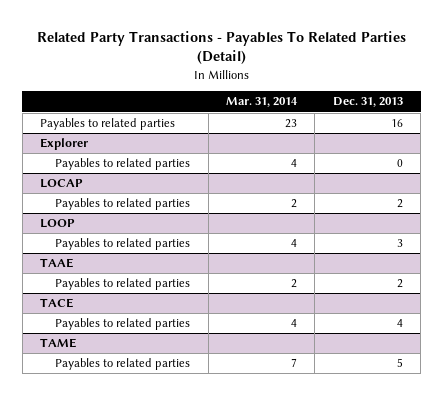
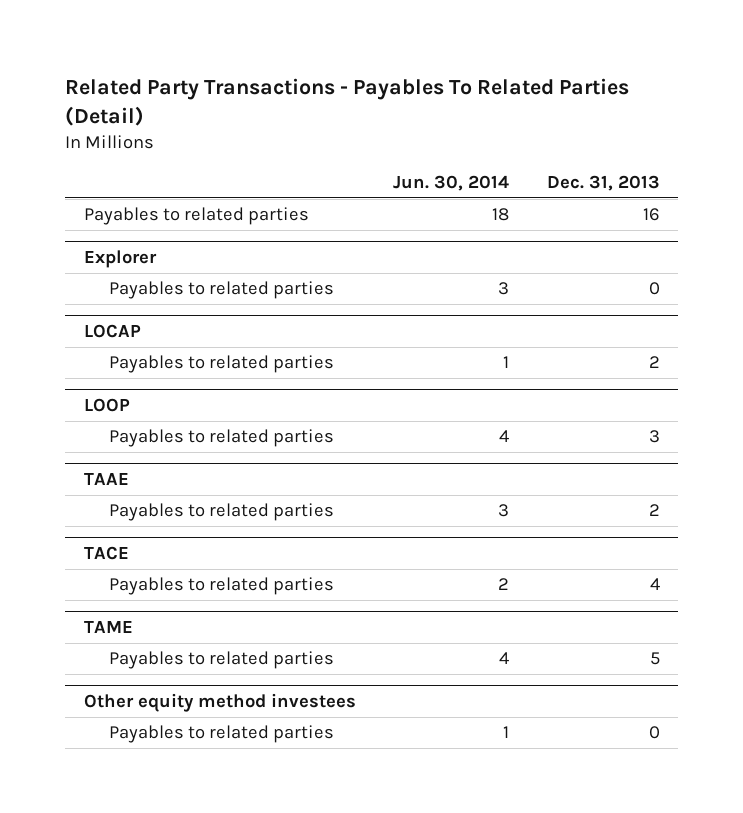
- | Mar. 31, 2014 | Dec. 31, 2013
+ | Jun. 30, 2014 | Dec. 31, 2013
+ Other equity method investees
+ Payables to related parties | 1 | 0

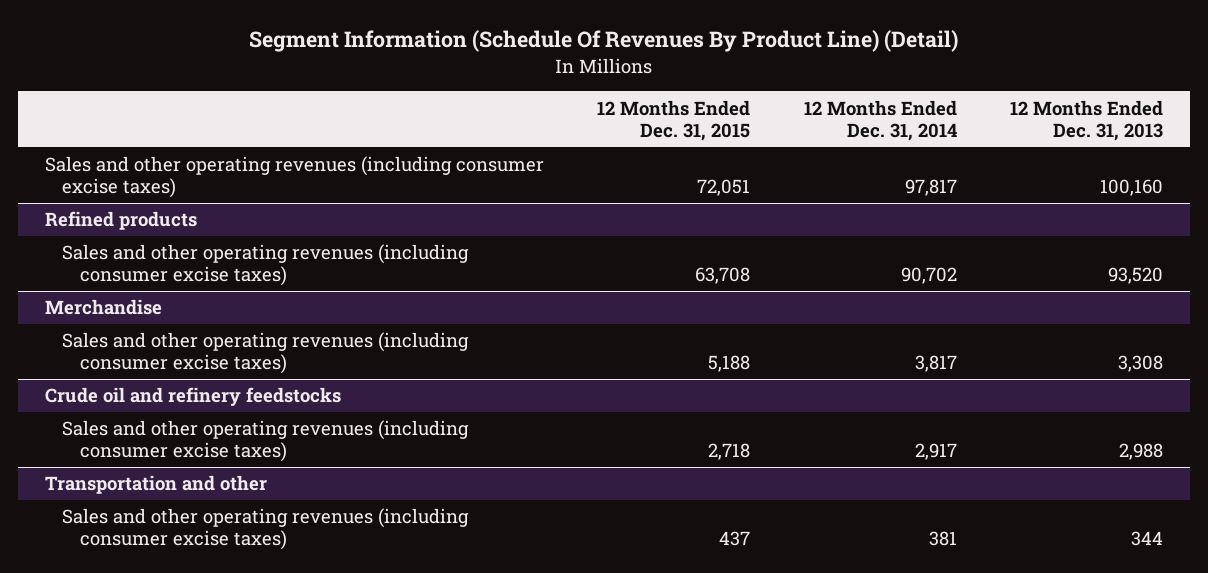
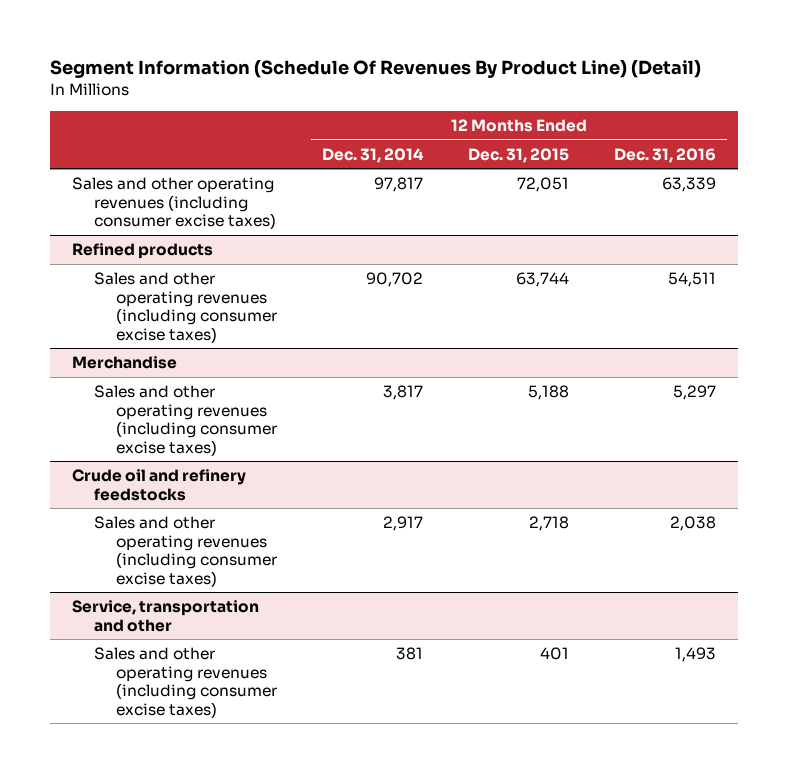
- | 12 Months Ended Dec. 31, 2015 | 12 Months Ended Dec. 31, 2014 | 12 Months Ended Dec. 31, 2013
+ | 12 Months Ended Dec. 31, 2014 | 12 Months Ended Dec. 31, 2015 | 12 Months Ended Dec. 31, 2016
@ Refined products
- Sales and other operating revenues (including consumer excise taxes) | 63,708 | 90,702 | 93,520
+ Sales and other operating revenues (including consumer excise taxes) | 90,702 | 63,744 | 54,511
- Transportation and other
- Sales and other operating revenues (including consumer excise taxes) | 437 | 381 | 344
+ Service, transportation and other
+ Sales and other operating revenues (including consumer excise taxes) | 381 | 401 | 1,493

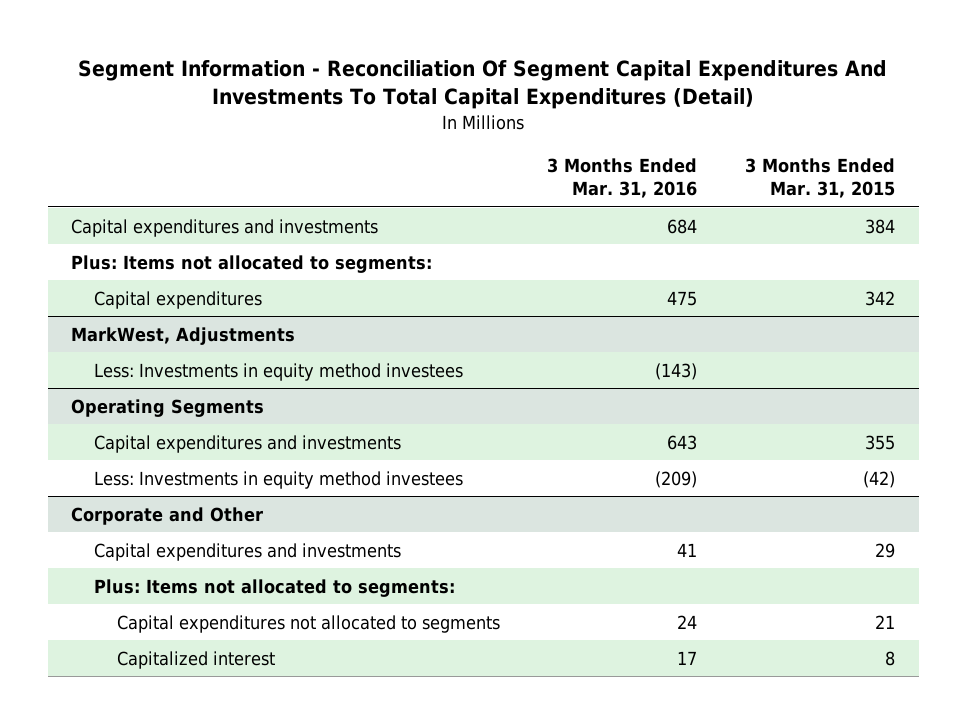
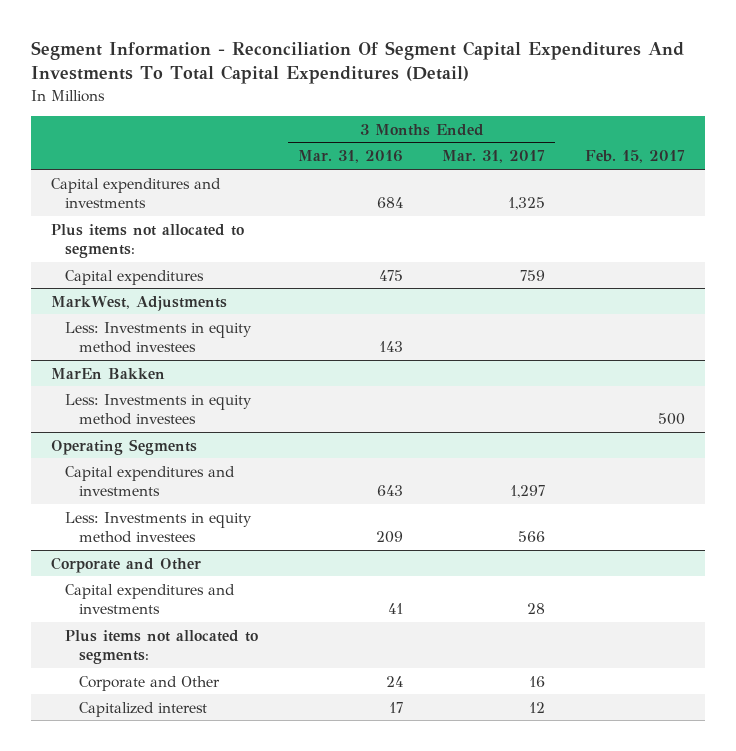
- | 3 Months Ended Mar. 31, 2016 | 3 Months Ended Mar. 31, 2015
+ | 3 Months Ended Mar. 31, 2016 | 3 Months Ended Mar. 31, 2017 | Feb. 15, 2017
- Plus: Items not allocated to segments:
+ Plus items not allocated to segments:
@ MarkWest, Adjustments
- Less: Investments in equity method investees | (143) |
+ Less: Investments in equity method investees | 143 | |
+ MarEn Bakken
+ Less: Investments in equity method investees | | | 500
@ Operating Segments
- Less: Investments in equity method investees | (209) | (42)
+ Less: Investments in equity method investees | 209 | 566 |
@ Corporate and Other
- Plus: Items not allocated to segments:
- Capital expenditures not allocated to segments | 24 | 21
+ Plus items not allocated to segments:
+ Corporate and Other | 24 | 16 |

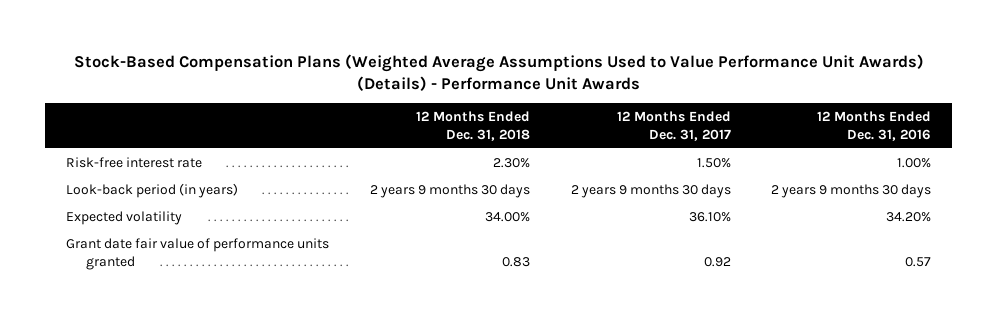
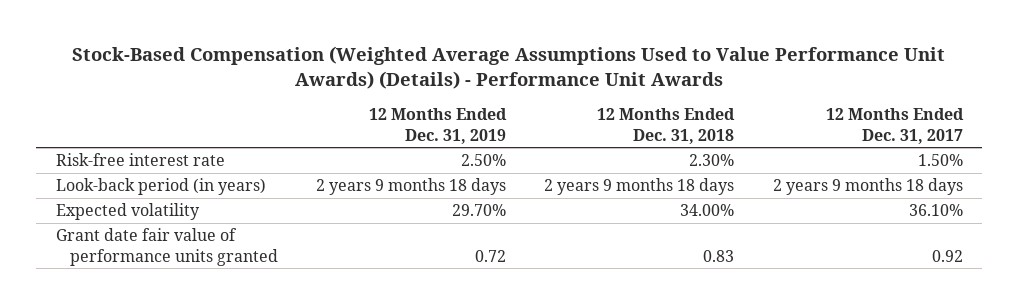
- Stock-Based Compensation Plans (Weighted Average Assumptions Used to Value Performance Unit Awards) (Details) - Performance Unit Awards
+ Stock-Based Compensation (Weighted Average Assumptions Used to Value Performance Unit Awards) (Details) - Performance Unit Awards
- | 12 Months Ended Dec. 31, 2018 | 12 Months Ended Dec. 31, 2017 | 12 Months Ended Dec. 31, 2016
+ | 12 Months Ended Dec. 31, 2019 | 12 Months Ended Dec. 31, 2018 | 12 Months Ended Dec. 31, 2017
- Look-back period (in years) | 2 years 9 months 30 days | 2 years 9 months 30 days | 2 years 9 months 30 days
+ Look-back period (in years) | 2 years 9 months 18 days | 2 years 9 months 18 days | 2 years 9 months 18 days

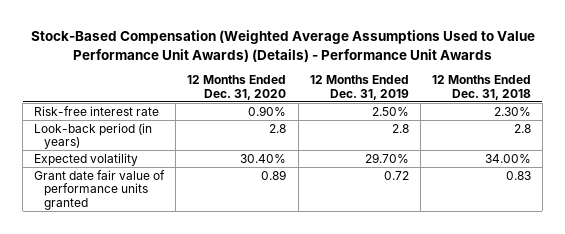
- | 12 Months Ended Dec. 31, 2019 | 12 Months Ended Dec. 31, 2018 | 12 Months Ended Dec. 31, 2017
+ | 12 Months Ended Dec. 31, 2020 | 12 Months Ended Dec. 31, 2019 | 12 Months Ended Dec. 31, 2018
- Look-back period (in years) | 2 years 9 months 18 days | 2 years 9 months 18 days | 2 years 9 months 18 days
+ Look-back period (in years) | 2.8 | 2.8 | 2.8

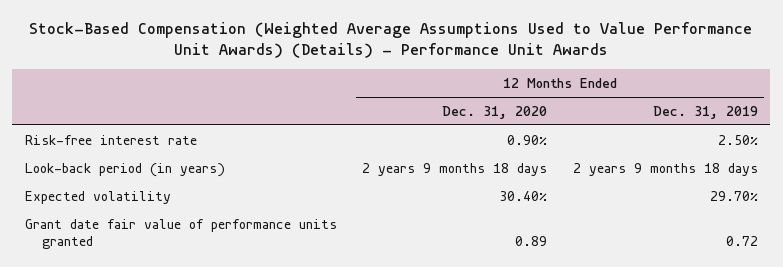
- | 12 Months Ended Dec. 31, 2020 | 12 Months Ended Dec. 31, 2019 | 12 Months Ended Dec. 31, 2018
+ | 12 Months Ended Dec. 31, 2020 | 12 Months Ended Dec. 31, 2019
- Look-back period (in years) | 2.8 | 2.8 | 2.8
+ Look-back period (in years) | 2 years 9 months 18 days | 2 years 9 months 18 days

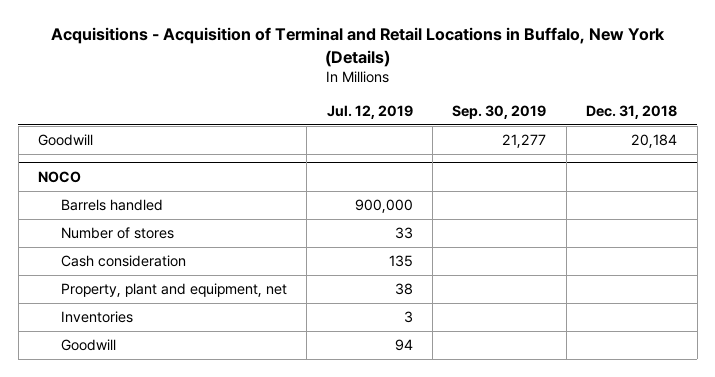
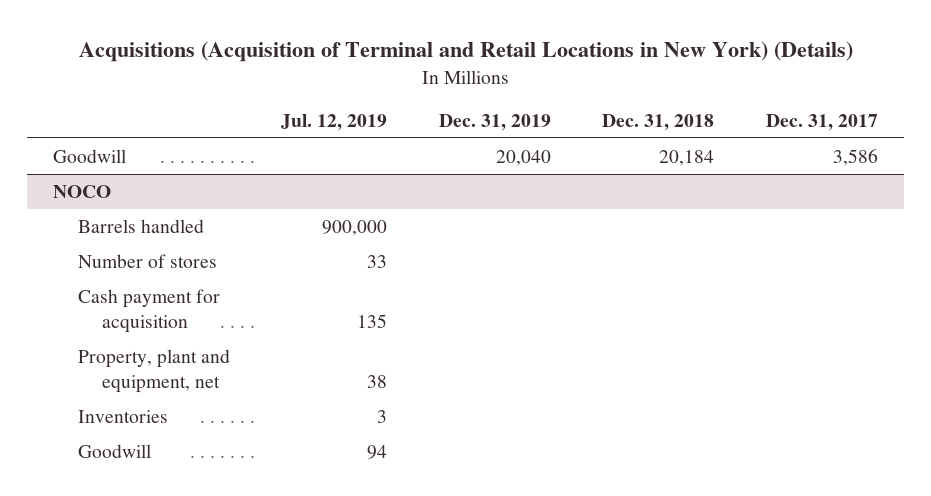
- Acquisitions - Acquisition of Terminal and Retail Locations in Buffalo, New York (Details)
+ Acquisitions (Acquisition of Terminal and Retail Locations in New York) (Details)
- | Jul. 12, 2019 | Sep. 30, 2019 | Dec. 31, 2018
+ | Jul. 12, 2019 | Dec. 31, 2019 | Dec. 31, 2018 | Dec. 31, 2017
@ NOCO
- Cash consideration | 135 | |
+ Cash payment for acquisition | 135 | | |

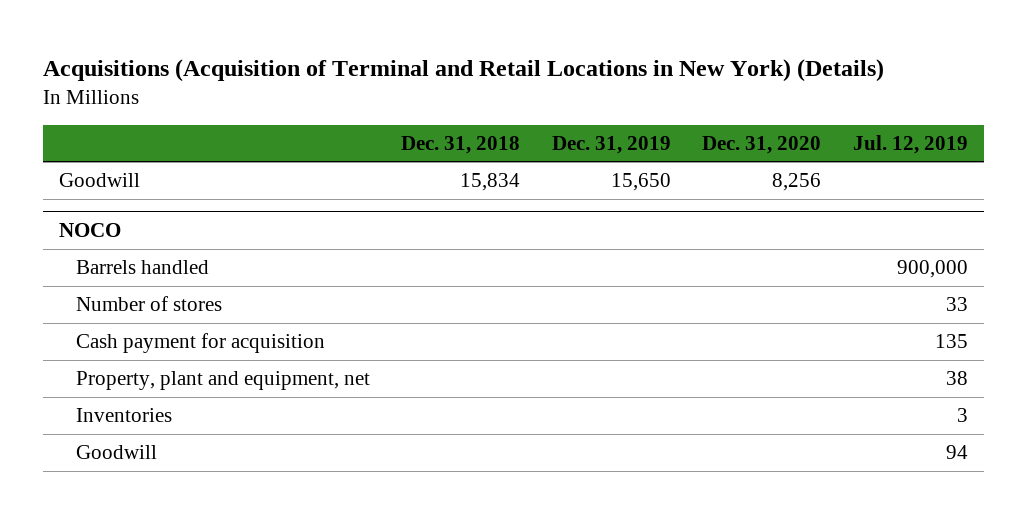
- | Jul. 12, 2019 | Dec. 31, 2019 | Dec. 31, 2018 | Dec. 31, 2017
+ | Dec. 31, 2018 | Dec. 31, 2019 | Dec. 31, 2020 | Jul. 12, 2019
- Goodwill | | 20,040 | 20,184 | 3,586
+ Goodwill | 15,834 | 15,650 | 8,256 |

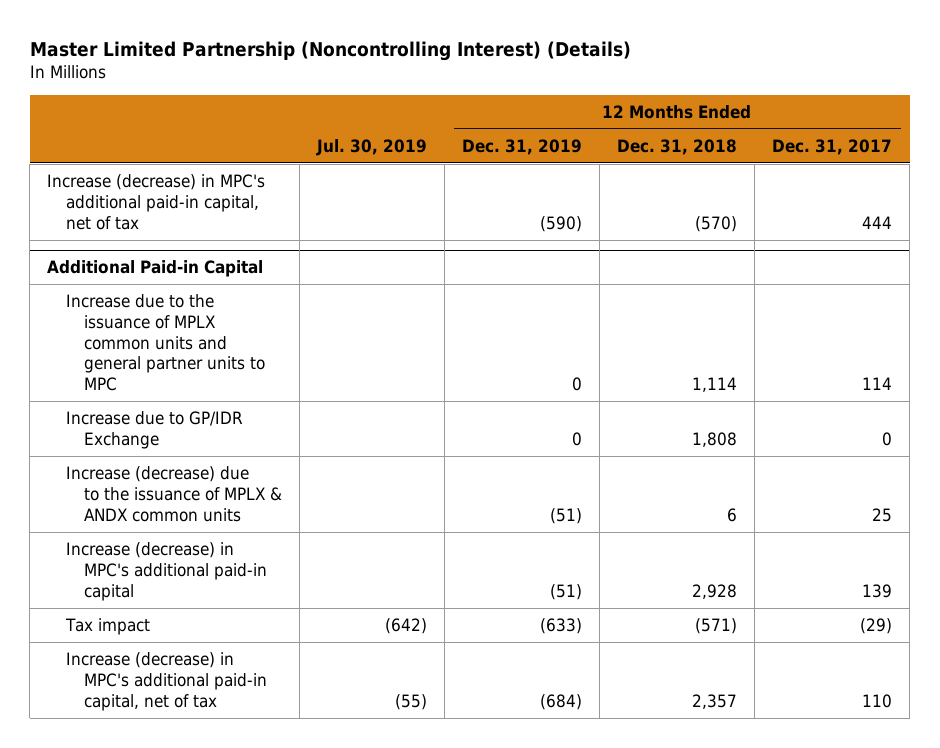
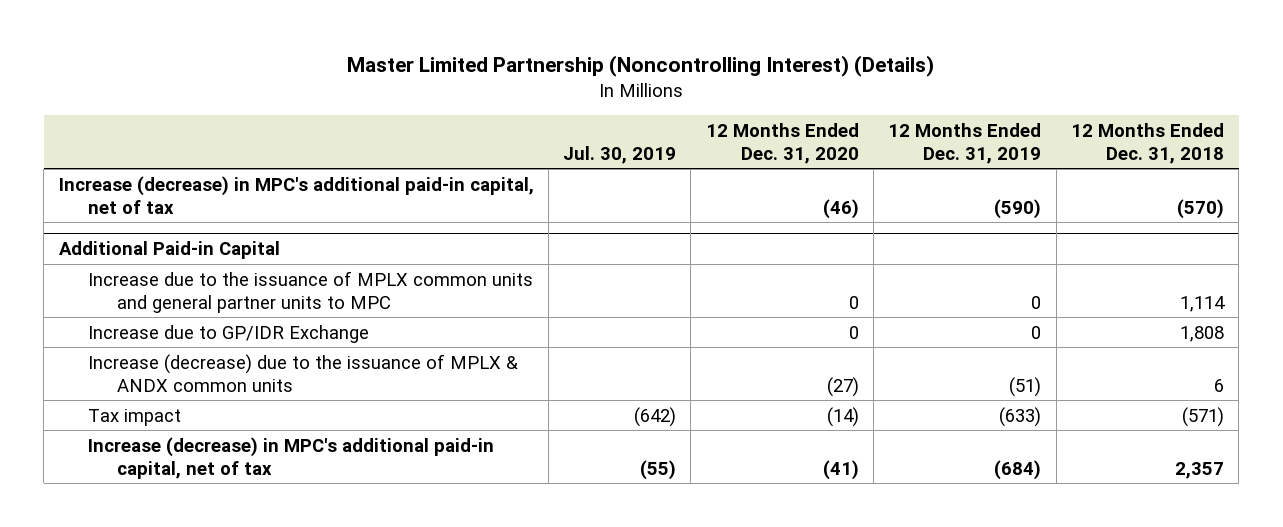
- | Jul. 30, 2019 | 12 Months Ended Dec. 31, 2019 | 12 Months Ended Dec. 31, 2018 | 12 Months Ended Dec. 31, 2017
+ | Jul. 30, 2019 | 12 Months Ended Dec. 31, 2020 | 12 Months Ended Dec. 31, 2019 | 12 Months Ended Dec. 31, 2018
@ Additional Paid-in Capital
- Increase (decrease) in MPC's additional paid-in capital | | (51) | 2,928 | 139

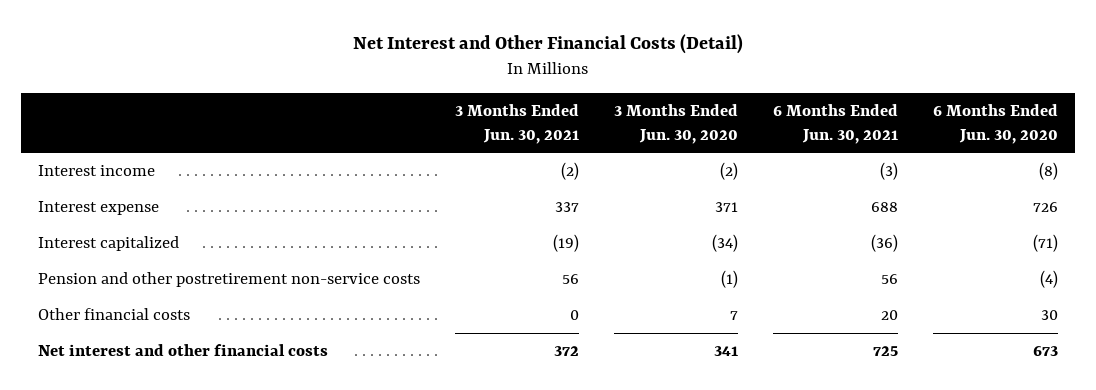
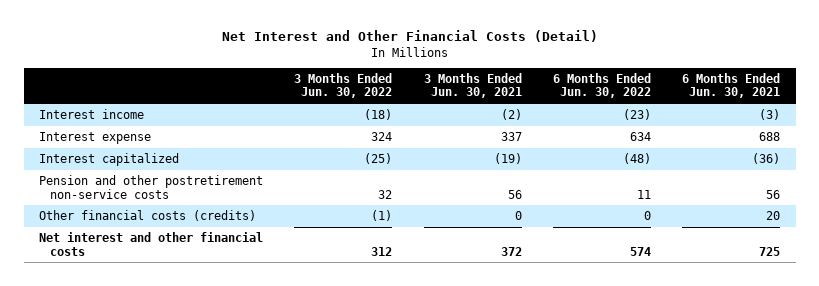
- | 3 Months Ended Jun. 30, 2021 | 3 Months Ended Jun. 30, 2020 | 6 Months Ended Jun. 30, 2021 | 6 Months Ended Jun. 30, 2020
+ | 3 Months Ended Jun. 30, 2022 | 3 Months Ended Jun. 30, 2021 | 6 Months Ended Jun. 30, 2022 | 6 Months Ended Jun. 30, 2021
- Other financial costs | 0 | 7 | 20 | 30
+ Other financial costs (credits) | (1) | 0 | 0 | 20

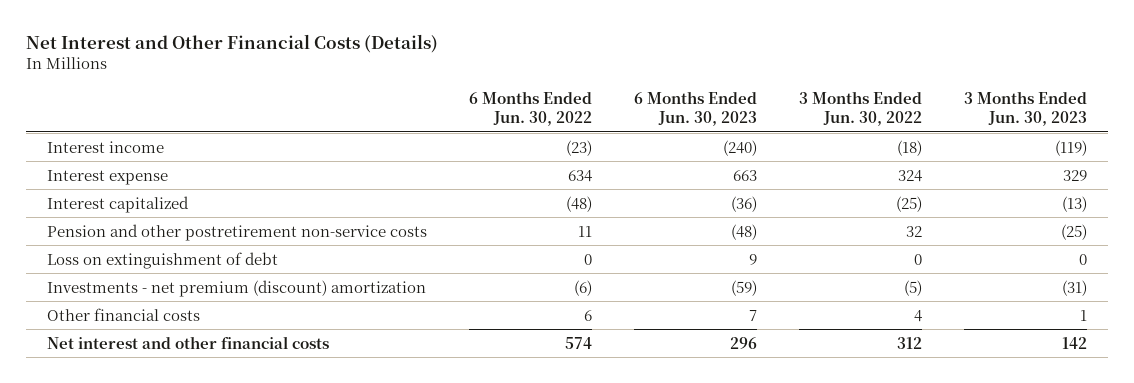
- Net Interest and Other Financial Costs (Detail)
+ Net Interest and Other Financial Costs (Details)
- | 3 Months Ended Jun. 30, 2022 | 3 Months Ended Jun. 30, 2021 | 6 Months Ended Jun. 30, 2022 | 6 Months Ended Jun. 30, 2021
+ | 6 Months Ended Jun. 30, 2022 | 6 Months Ended Jun. 30, 2023 | 3 Months Ended Jun. 30, 2022 | 3 Months Ended Jun. 30, 2023
- Other financial costs (credits) | (1) | 0 | 0 | 20
+ Loss on extinguishment of debt | 0 | 9 | 0 | 0
+ Investments - net premium (discount) amortization | (6) | (59) | (5) | (31)
+ Other financial costs | 6 | 7 | 4 | 1

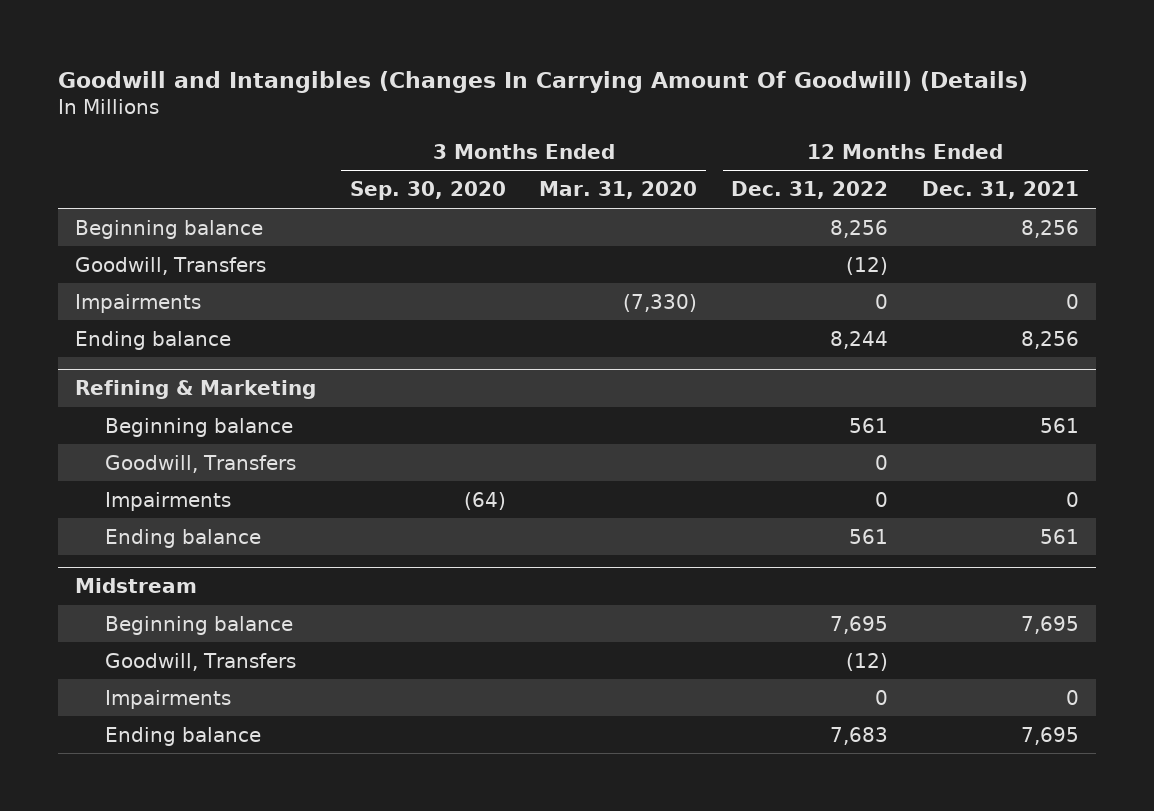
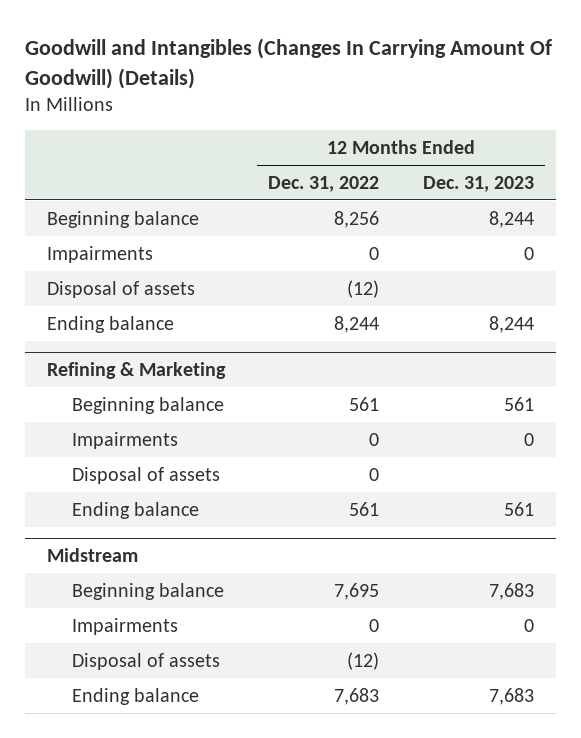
- | 3 Months Ended Sep. 30, 2020 | 3 Months Ended Mar. 31, 2020 | 12 Months Ended Dec. 31, 2022 | 12 Months Ended Dec. 31, 2021
+ | 12 Months Ended Dec. 31, 2022 | 12 Months Ended Dec. 31, 2023
- Goodwill, Transfers | | | (12) |
+ Disposal of assets | (12) |
@ Refining & Marketing
- Goodwill, Transfers | | | 0 |
+ Disposal of assets | 0 |
@ Midstream
- Goodwill, Transfers | | | (12) |
+ Disposal of assets | (12) |

